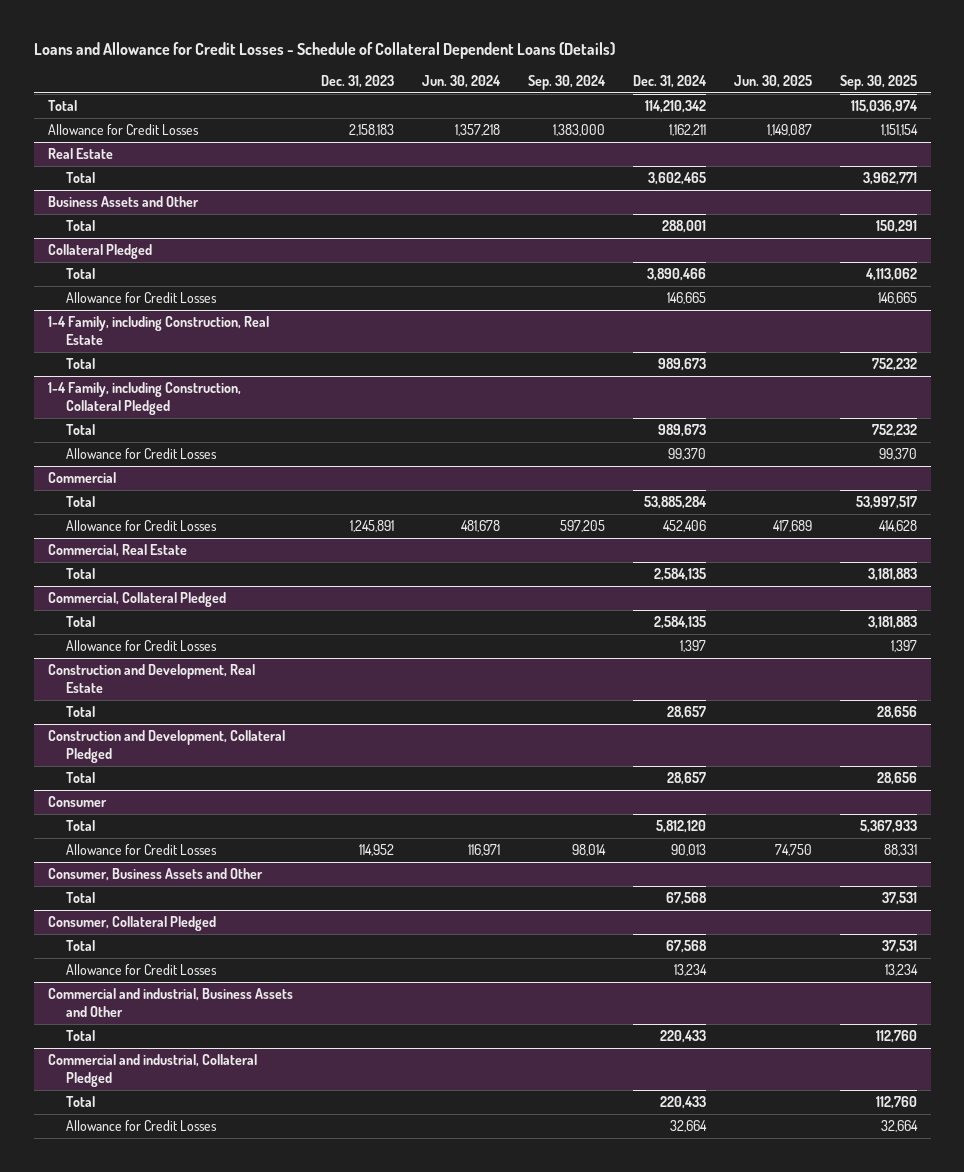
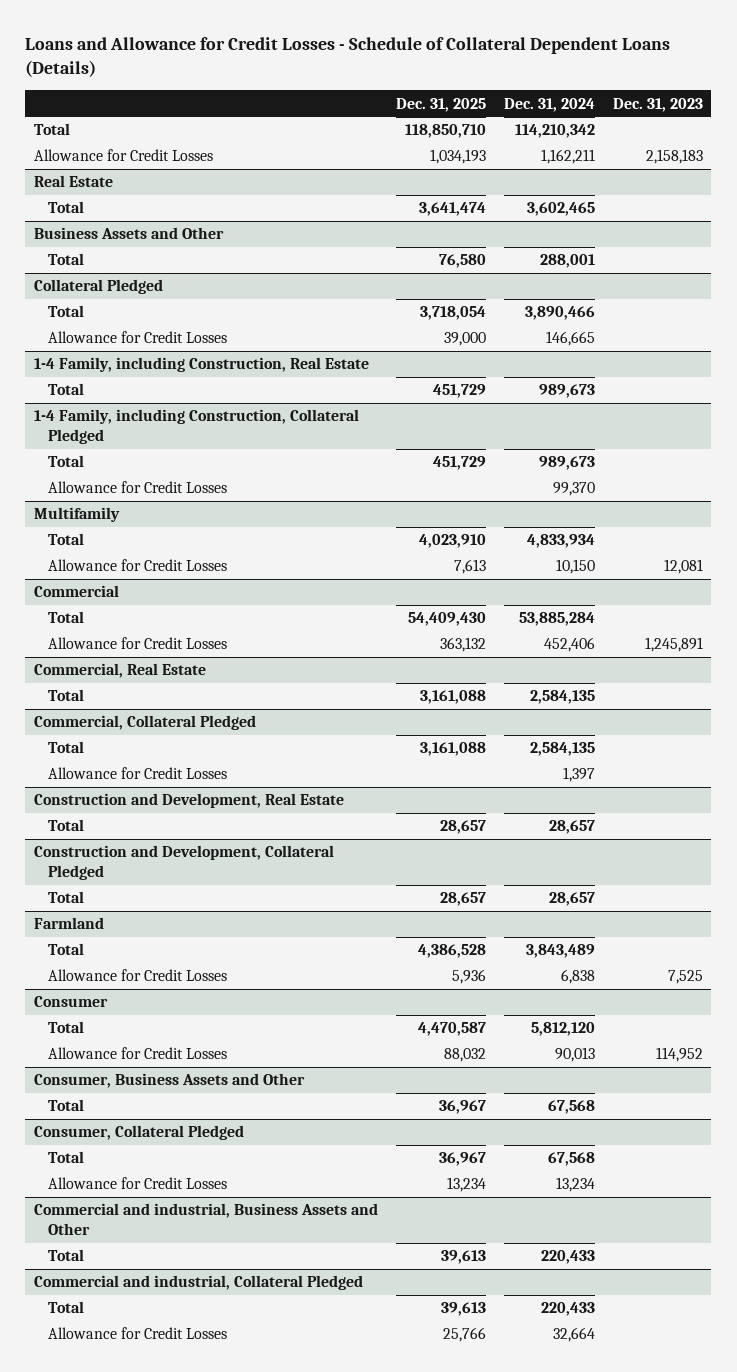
- | Dec. 31, 2023 | Jun. 30, 2024 | Sep. 30, 2024 | Dec. 31, 2024 | Jun. 30, 2025 | Sep. 30, 2025
+ | Dec. 31, 2025 | Dec. 31, 2024 | Dec. 31, 2023
+ Multifamily
+ Total | 4,023,910 | 4,833,934 |
+ Allowance for Credit Losses | 7,613 | 10,150 | 12,081
+ Farmland
+ Total | 4,386,528 | 3,843,489 |
+ Allowance for Credit Losses | 5,936 | 6,838 | 7,525

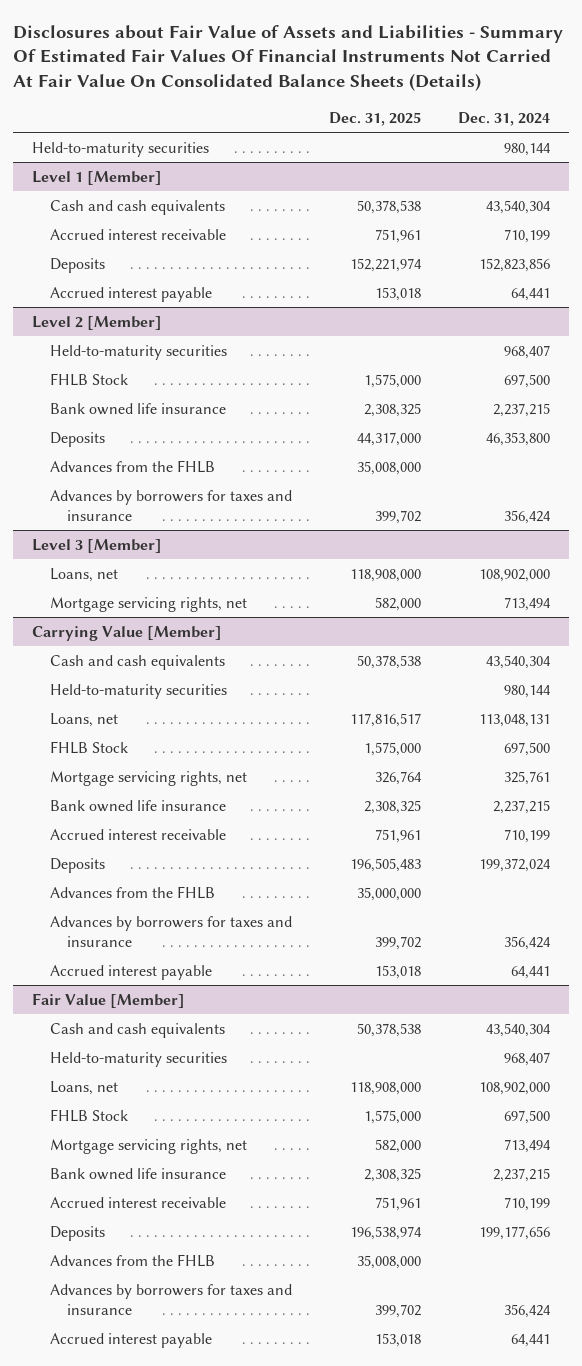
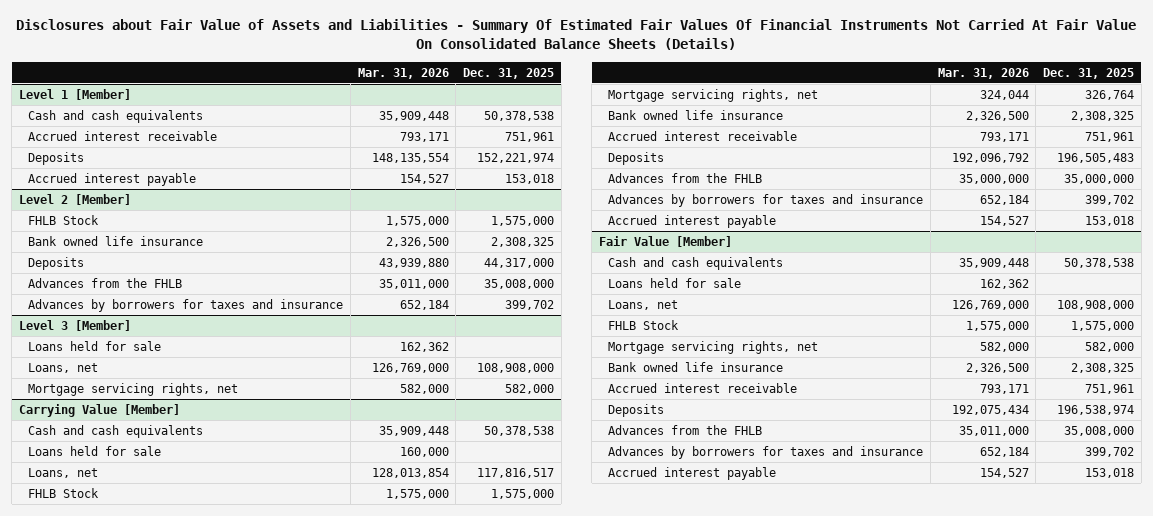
- | Dec. 31, 2025 | Dec. 31, 2024
+ | Mar. 31, 2026 | Dec. 31, 2025
- Held-to-maturity securities | | 980,144
@ Level 2 [Member]
- Held-to-maturity securities | | 968,407
@ Level 3 [Member]
- Loans, net | 118,908,000 | 108,902,000
+ Loans held for sale | 162,362 |
+ Loans, net | 126,769,000 | 108,908,000
@ Carrying Value [Member]
- Held-to-maturity securities | | 980,144
+ Loans held for sale | 160,000 |
@ Fair Value [Member]
- Held-to-maturity securities | | 968,407
- Loans, net | 118,908,000 | 108,902,000
+ Loans held for sale | 162,362 |
+ Loans, net | 126,769,000 | 108,908,000

